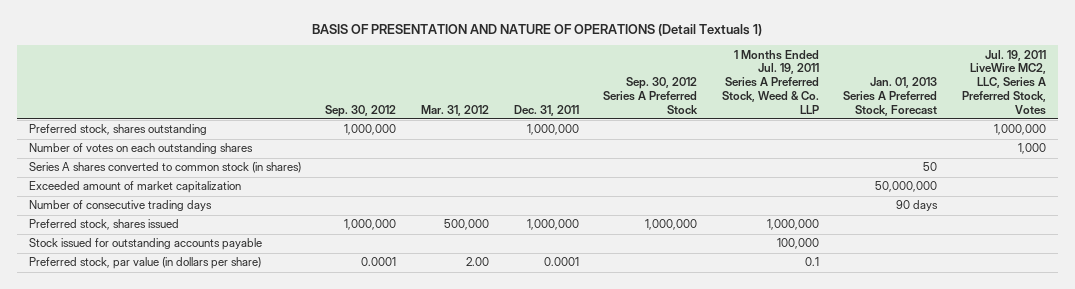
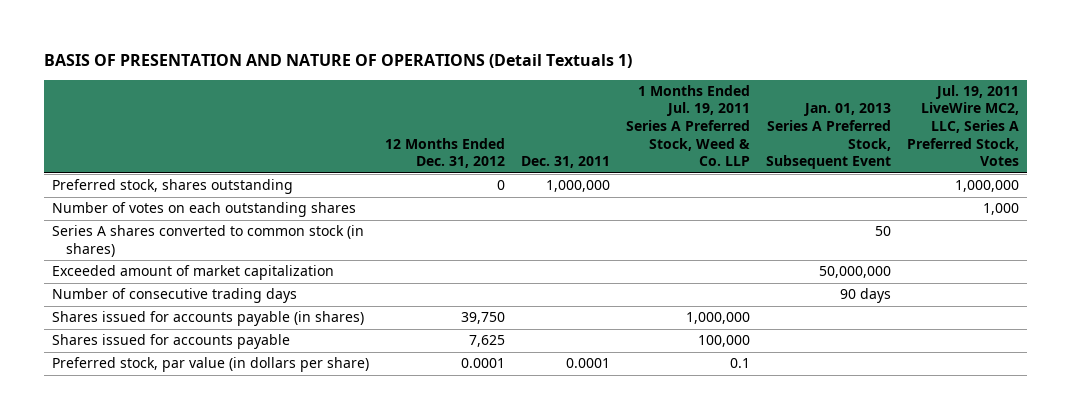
- | Sep. 30, 2012 | Mar. 31, 2012 | Dec. 31, 2011 | Sep. 30, 2012 Series A Preferred Stock | 1 Months Ended Jul. 19, 2011 Series A Preferred Stock, Weed & Co. LLP | Jan. 01, 2013 Series A Preferred Stock, Forecast | Jul. 19, 2011 LiveWire MC2, LLC, Series A Preferred Stock, Votes
+ | 12 Months Ended Dec. 31, 2012 | Dec. 31, 2011 | 1 Months Ended Jul. 19, 2011 Series A Preferred Stock, Weed & Co. LLP | Jan. 01, 2013 Series A Preferred Stock, Subsequent Event | Jul. 19, 2011 LiveWire MC2, LLC, Series A Preferred Stock, Votes
- Preferred stock, shares issued | 1,000,000 | 500,000 | 1,000,000 | 1,000,000 | 1,000,000 | |
- Stock issued for outstanding accounts payable | | | | | 100,000 | |
+ Shares issued for accounts payable (in shares) | 39,750 | | 1,000,000 | |
+ Shares issued for accounts payable | 7,625 | | 100,000 | |

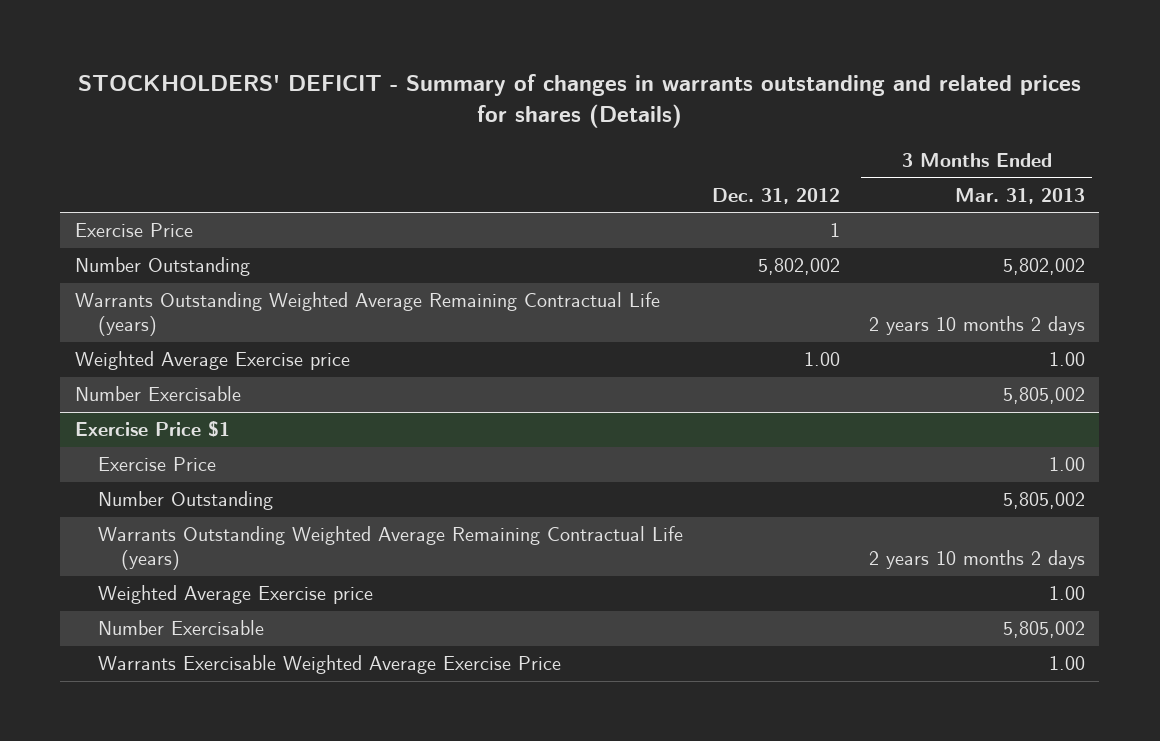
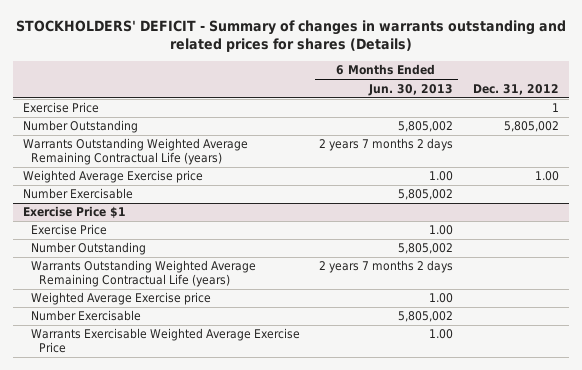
- | Dec. 31, 2012 | 3 Months Ended Mar. 31, 2013
+ | 6 Months Ended Jun. 30, 2013 | Dec. 31, 2012
- Number Outstanding | 5,802,002 | 5,802,002
+ Number Outstanding | 5,805,002 | 5,805,002

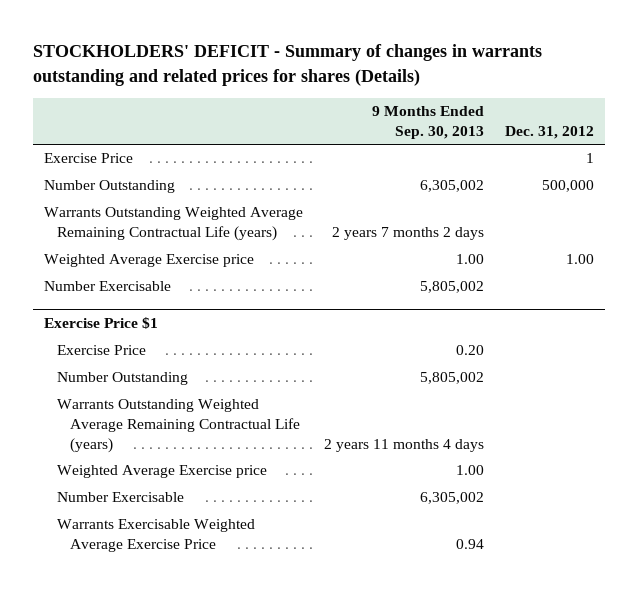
- | 6 Months Ended Jun. 30, 2013 | Dec. 31, 2012
+ | 9 Months Ended Sep. 30, 2013 | Dec. 31, 2012
- Number Outstanding | 5,805,002 | 5,805,002
+ Number Outstanding | 6,305,002 | 500,000

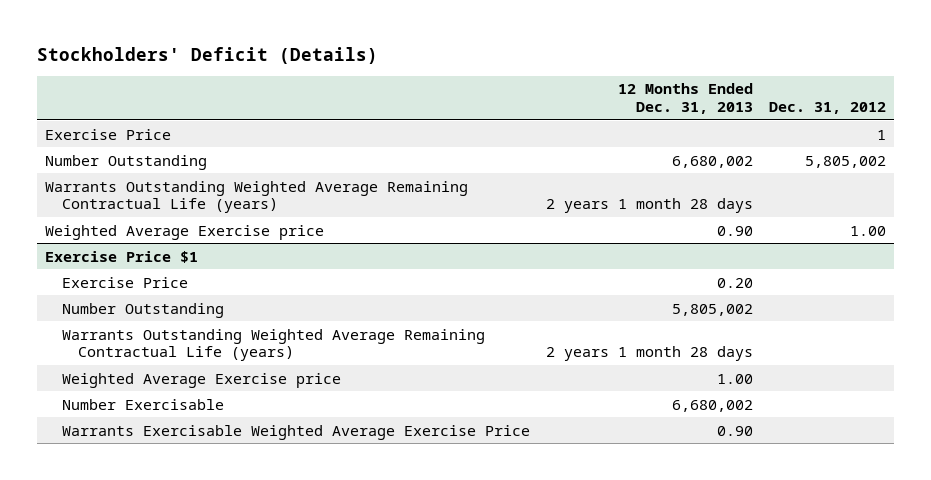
- STOCKHOLDERS' DEFICIT - Summary of changes in warrants outstanding and related prices for shares (Details)
+ Stockholders' Deficit (Details)
- | 9 Months Ended Sep. 30, 2013 | Dec. 31, 2012
+ | 12 Months Ended Dec. 31, 2013 | Dec. 31, 2012
- Number Outstanding | 6,305,002 | 500,000
+ Number Outstanding | 6,680,002 | 5,805,002
- Number Exercisable | 5,805,002 |

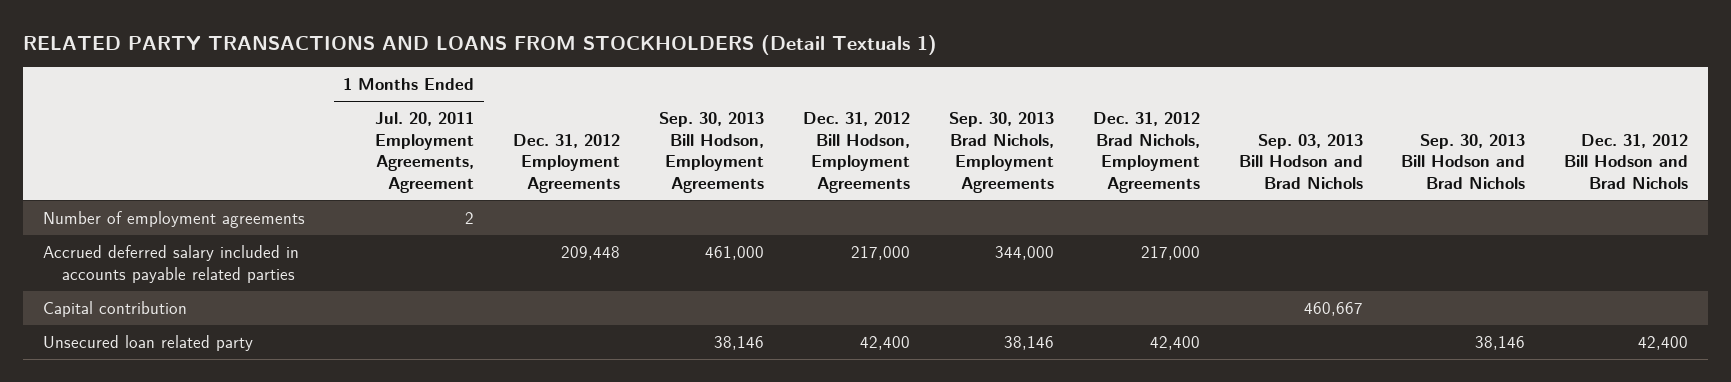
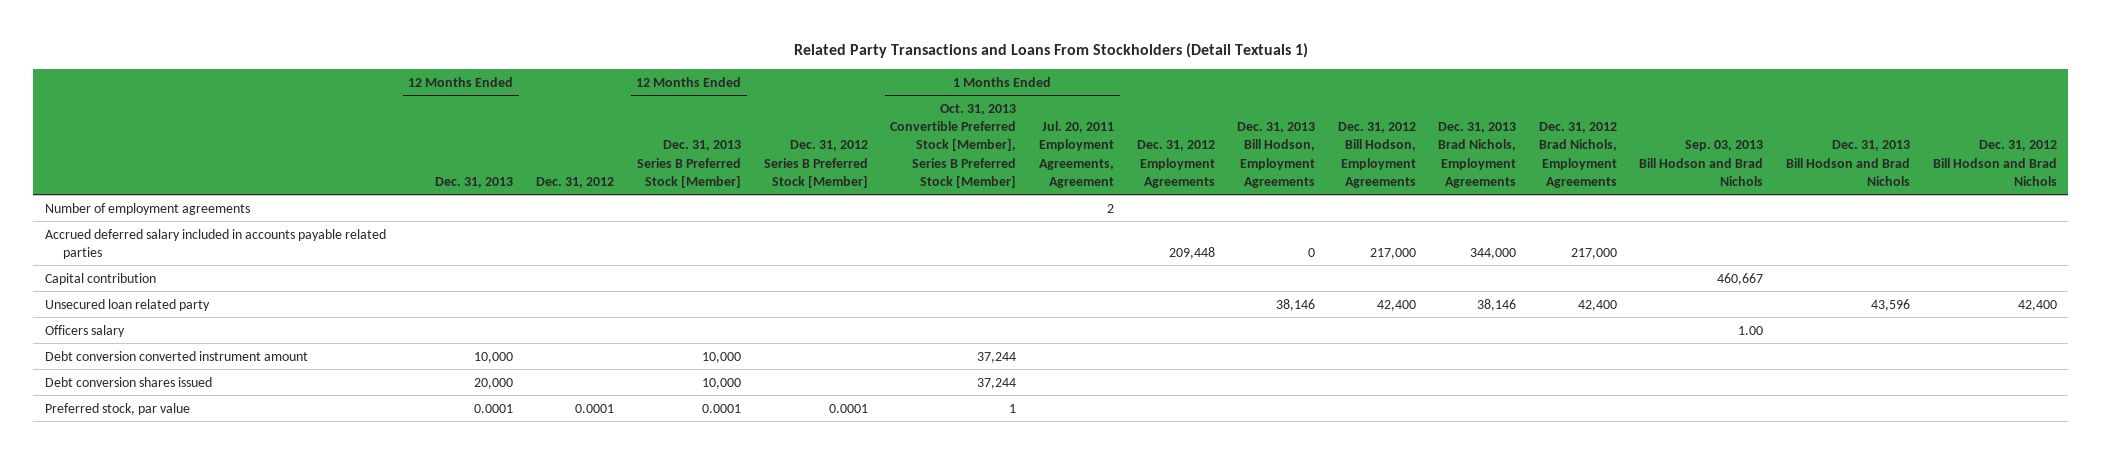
- RELATED PARTY TRANSACTIONS AND LOANS FROM STOCKHOLDERS (Detail Textuals 1)
+ Related Party Transactions and Loans From Stockholders (Detail Textuals 1)
- | 1 Months Ended Jul. 20, 2011 Employment Agreements, Agreement | Dec. 31, 2012 Employment Agreements | Sep. 30, 2013 Bill Hodson, Employment Agreements | Dec. 31, 2012 Bill Hodson, Employment Agreements | Sep. 30, 2013 Brad Nichols, Employment Agreements | Dec. 31, 2012 Brad Nichols, Employment Agreements | Sep. 03, 2013 Bill Hodson and Brad Nichols | Sep. 30, 2013 Bill Hodson and Brad Nichols | Dec. 31, 2012 Bill Hodson and Brad Nichols
+ | 12 Months Ended Dec. 31, 2013 | Dec. 31, 2012 | 12 Months Ended Dec. 31, 2013 Series B Preferred Stock [Member] | Dec. 31, 2012 Series B Preferred Stock [Member] | 1 Months Ended Oct. 31, 2013 Convertible Preferred Stock [Member], Series B Preferred Stock [Member] | 1 Months Ended Jul. 20, 2011 Employment Agreements, Agreement | Dec. 31, 2012 Employment Agreements | Dec. 31, 2013 Bill Hodson, Employment Agreements | Dec. 31, 2012 Bill Hodson, Employment Agreements | Dec. 31, 2013 Brad Nichols, Employment Agreements | Dec. 31, 2012 Brad Nichols, Employment Agreements | Sep. 03, 2013 Bill Hodson and Brad Nichols | Dec. 31, 2013 Bill Hodson and Brad Nichols | Dec. 31, 2012 Bill Hodson and Brad Nichols
+ Officers salary | | | | | | | | | | | | 1.00 | |
+ Debt conversion converted instrument amount | 10,000 | | 10,000 | | 37,244 | | | | | | | | |
+ Debt conversion shares issued | 20,000 | | 10,000 | | 37,244 | | | | | | | | |
+ Preferred stock, par value | 0.0001 | 0.0001 | 0.0001 | 0.0001 | 1 | | | | | | | | |

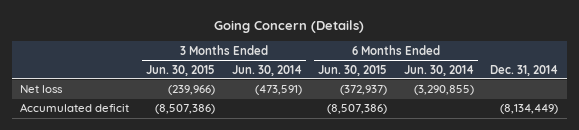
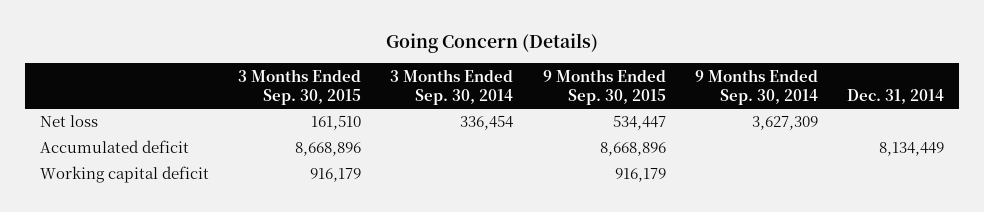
- | 3 Months Ended Jun. 30, 2015 | 3 Months Ended Jun. 30, 2014 | 6 Months Ended Jun. 30, 2015 | 6 Months Ended Jun. 30, 2014 | Dec. 31, 2014
+ | 3 Months Ended Sep. 30, 2015 | 3 Months Ended Sep. 30, 2014 | 9 Months Ended Sep. 30, 2015 | 9 Months Ended Sep. 30, 2014 | Dec. 31, 2014
- Accumulated deficit | (8,507,386) | | (8,507,386) | | (8,134,449)
+ Accumulated deficit | 8,668,896 | | 8,668,896 | | 8,134,449
+ Working capital deficit | 916,179 | | 916,179 | |

